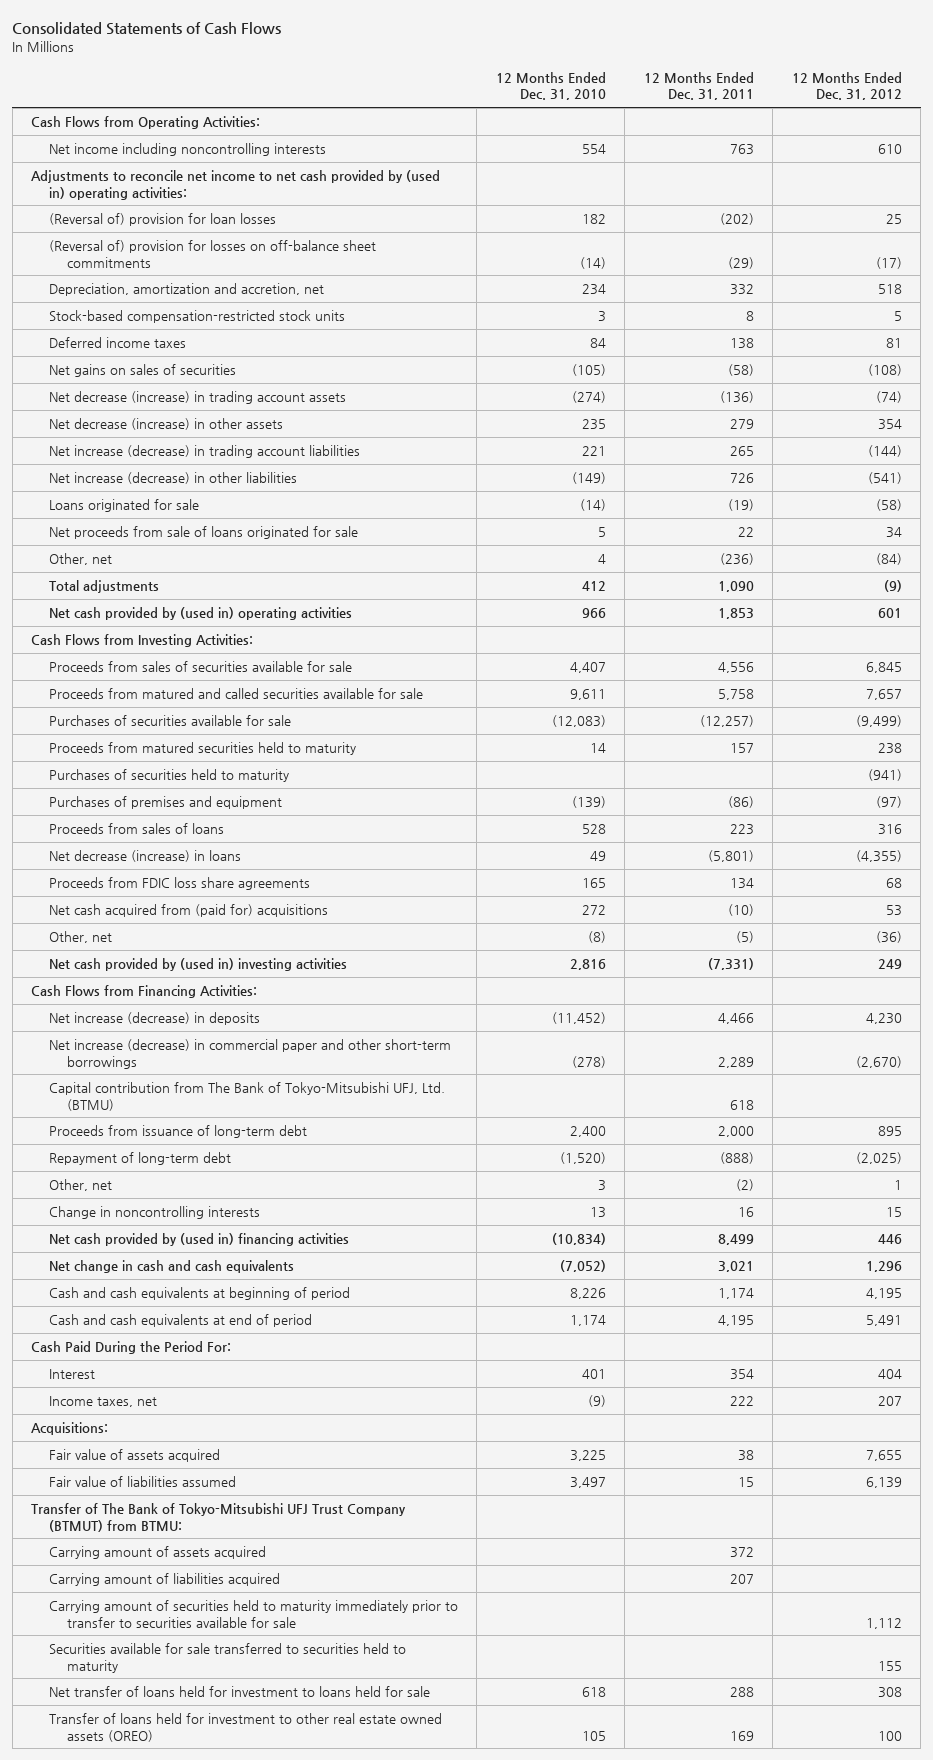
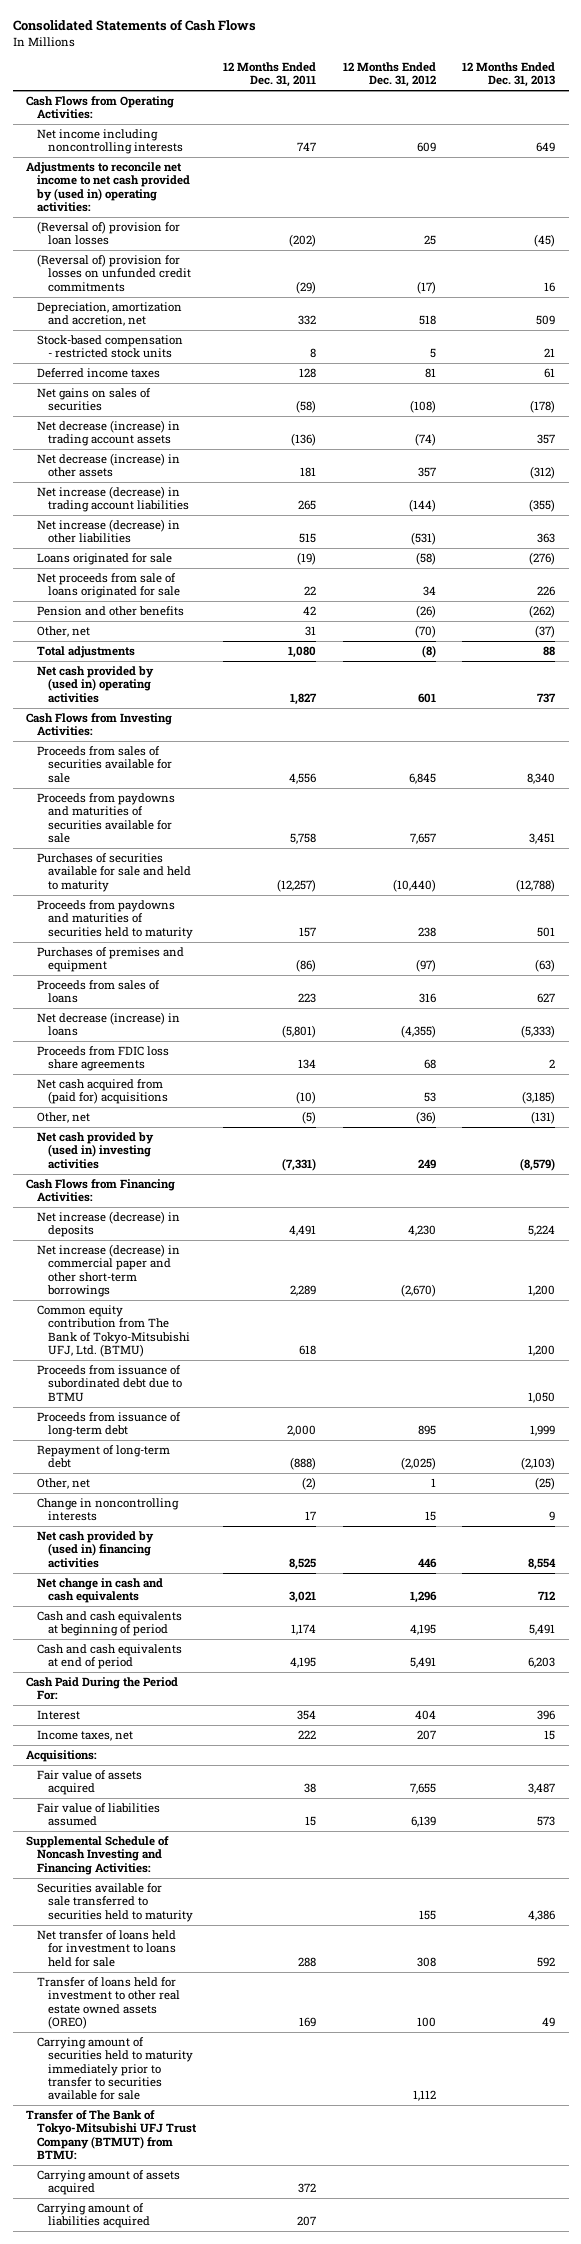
- | 12 Months Ended Dec. 31, 2010 | 12 Months Ended Dec. 31, 2011 | 12 Months Ended Dec. 31, 2012
+ | 12 Months Ended Dec. 31, 2011 | 12 Months Ended Dec. 31, 2012 | 12 Months Ended Dec. 31, 2013
- Net income including noncontrolling interests | 554 | 763 | 610
+ Net income including noncontrolling interests | 747 | 609 | 649
- (Reversal of) provision for losses on off-balance sheet commitments | (14) | (29) | (17)
+ (Reversal of) provision for losses on unfunded credit commitments | (29) | (17) | 16
- Stock-based compensation-restricted stock units | 3 | 8 | 5
- Deferred income taxes | 84 | 138 | 81
+ Stock-based compensation - restricted stock units | 8 | 5 | 21
+ Deferred income taxes | 128 | 81 | 61
- Net decrease (increase) in other assets | 235 | 279 | 354
+ Net decrease (increase) in other assets | 181 | 357 | (312)
- Net increase (decrease) in other liabilities | (149) | 726 | (541)
+ Net increase (decrease) in other liabilities | 515 | (531) | 363
- Other, net | 4 | (236) | (84)
- Total adjustments | 412 | 1,090 | (9)
- Net cash provided by (used in) operating activities | 966 | 1,853 | 601
+ Pension and other benefits | 42 | (26) | (262)
+ Other, net | 31 | (70) | (37)
+ Total adjustments | 1,080 | (8) | 88
+ Net cash provided by (used in) operating activities | 1,827 | 601 | 737
- Proceeds from matured and called securities available for sale | 9,611 | 5,758 | 7,657
- Purchases of securities available for sale | (12,083) | (12,257) | (9,499)
- Proceeds from matured securities held to maturity | 14 | 157 | 238
- Purchases of securities held to maturity | | | (941)
+ Proceeds from paydowns and maturities of securities available for sale | 5,758 | 7,657 | 3,451
+ Purchases of securities available for sale and held to maturity | (12,257) | (10,440) | (12,788)
+ Proceeds from paydowns and maturities of securities held to maturity | 157 | 238 | 501
- Net increase (decrease) in deposits | (11,452) | 4,466 | 4,230
+ Net increase (decrease) in deposits | 4,491 | 4,230 | 5,224
- Capital contribution from The Bank of Tokyo-Mitsubishi UFJ, Ltd. (BTMU) | | 618 |
+ Common equity contribution from The Bank of Tokyo-Mitsubishi UFJ, Ltd. (BTMU) | 618 | | 1,200
+ Proceeds from issuance of subordinated debt due to BTMU | | | 1,050
- Change in noncontrolling interests | 13 | 16 | 15
- Net cash provided by (used in) financing activities | (10,834) | 8,499 | 446
+ Change in noncontrolling interests | 17 | 15 | 9
+ Net cash provided by (used in) financing activities | 8,525 | 446 | 8,554
+ Supplemental Schedule of Noncash Investing and Financing Activities:
moved down: Carrying amount of securities held to maturity immediately prior to transfer to securities available for sale | | 1,112 |
moved down: Transfer of The Bank of Tokyo-Mitsubishi UFJ Trust Company (BTMUT) from BTMU:
moved down: Carrying amount of assets acquired | 372 | |
moved down: Carrying amount of liabilities acquired | 207 | |

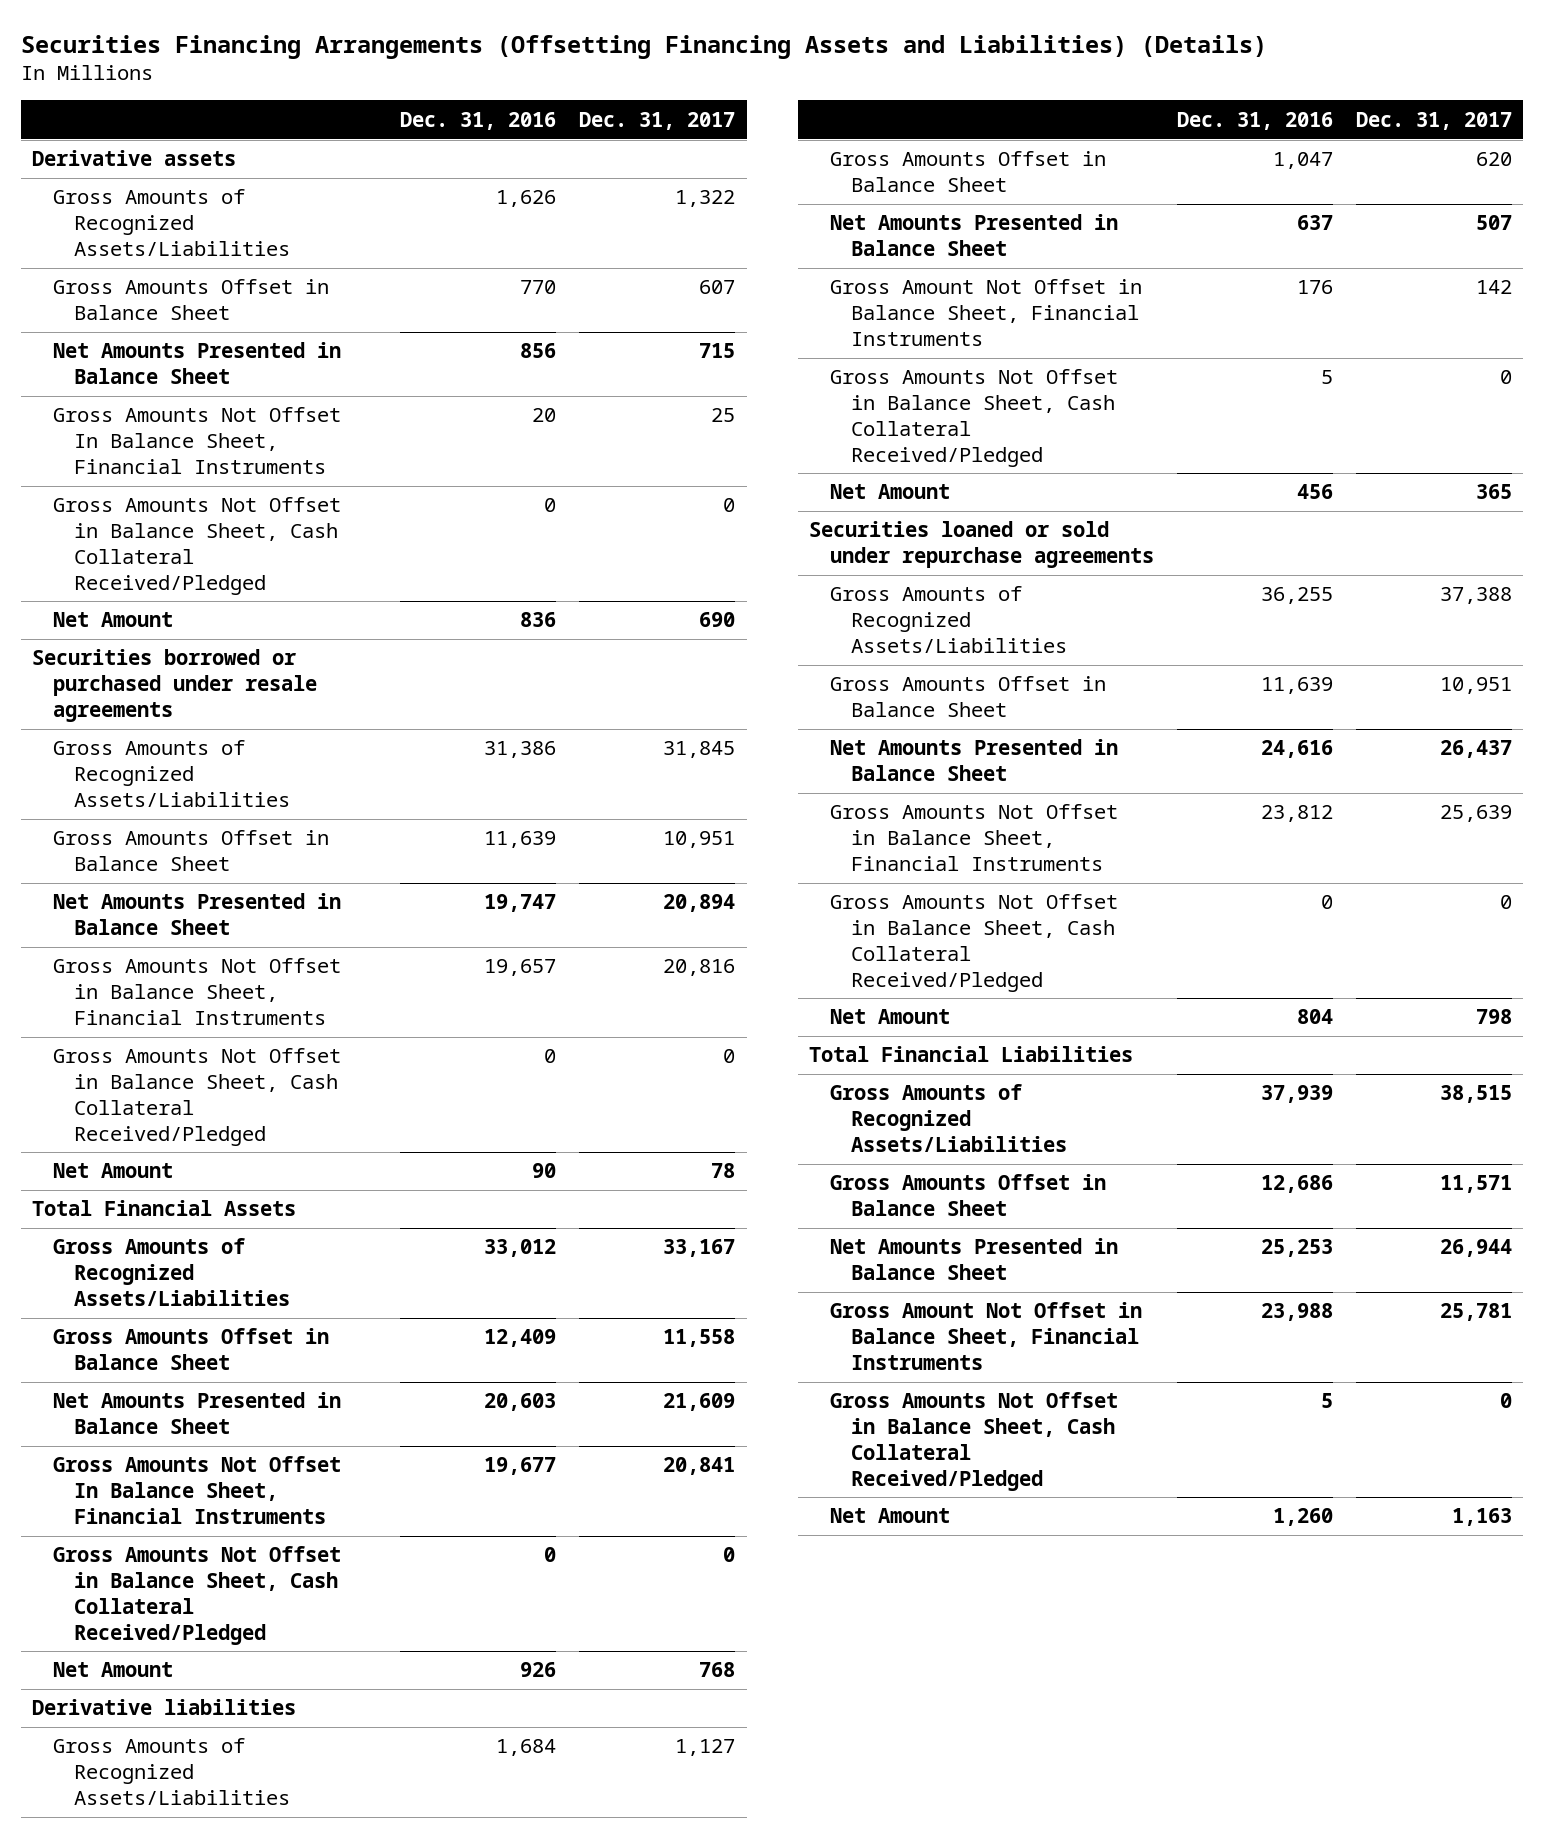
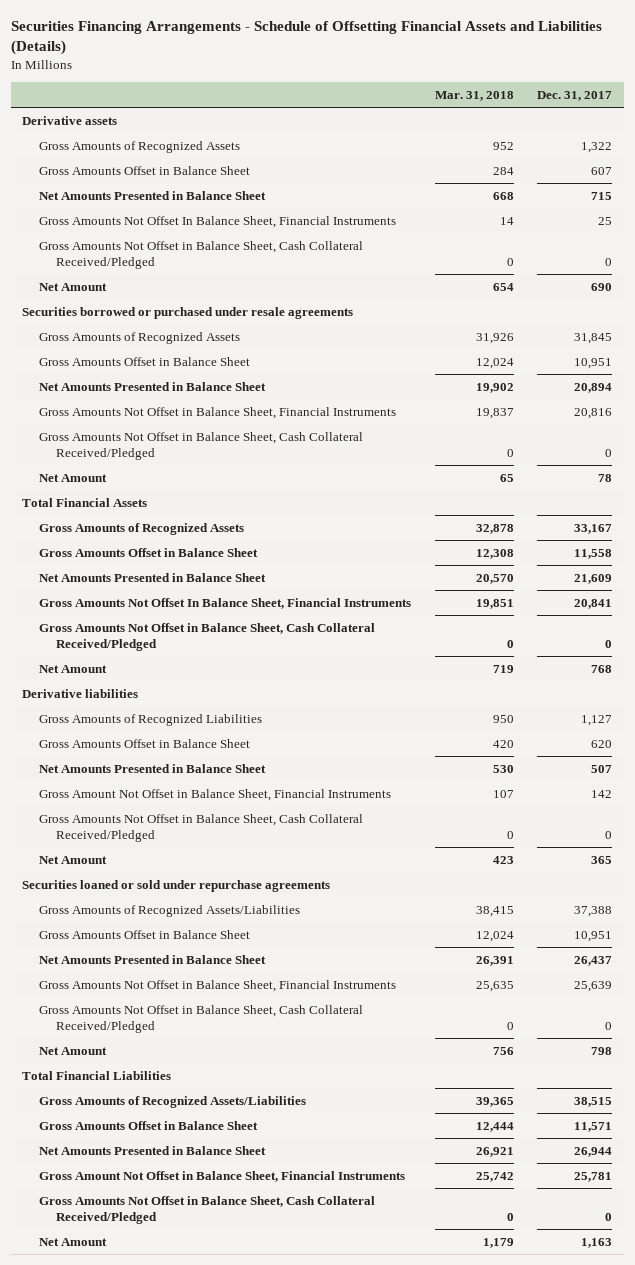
- Securities Financing Arrangements (Offsetting Financing Assets and Liabilities) (Details)
+ Securities Financing Arrangements - Schedule of Offsetting Financial Assets and Liabilities (Details)
- | Dec. 31, 2016 | Dec. 31, 2017
+ | Mar. 31, 2018 | Dec. 31, 2017
- Gross Amounts of Recognized Assets/Liabilities | 1,626 | 1,322
+ Gross Amounts of Recognized Assets | 952 | 1,322
- Gross Amounts of Recognized Assets/Liabilities | 31,386 | 31,845
+ Gross Amounts of Recognized Assets | 31,926 | 31,845
- Gross Amounts of Recognized Assets/Liabilities | 33,012 | 33,167
+ Gross Amounts of Recognized Assets | 32,878 | 33,167
- Gross Amounts of Recognized Assets/Liabilities | 1,684 | 1,127
+ Gross Amounts of Recognized Liabilities | 950 | 1,127

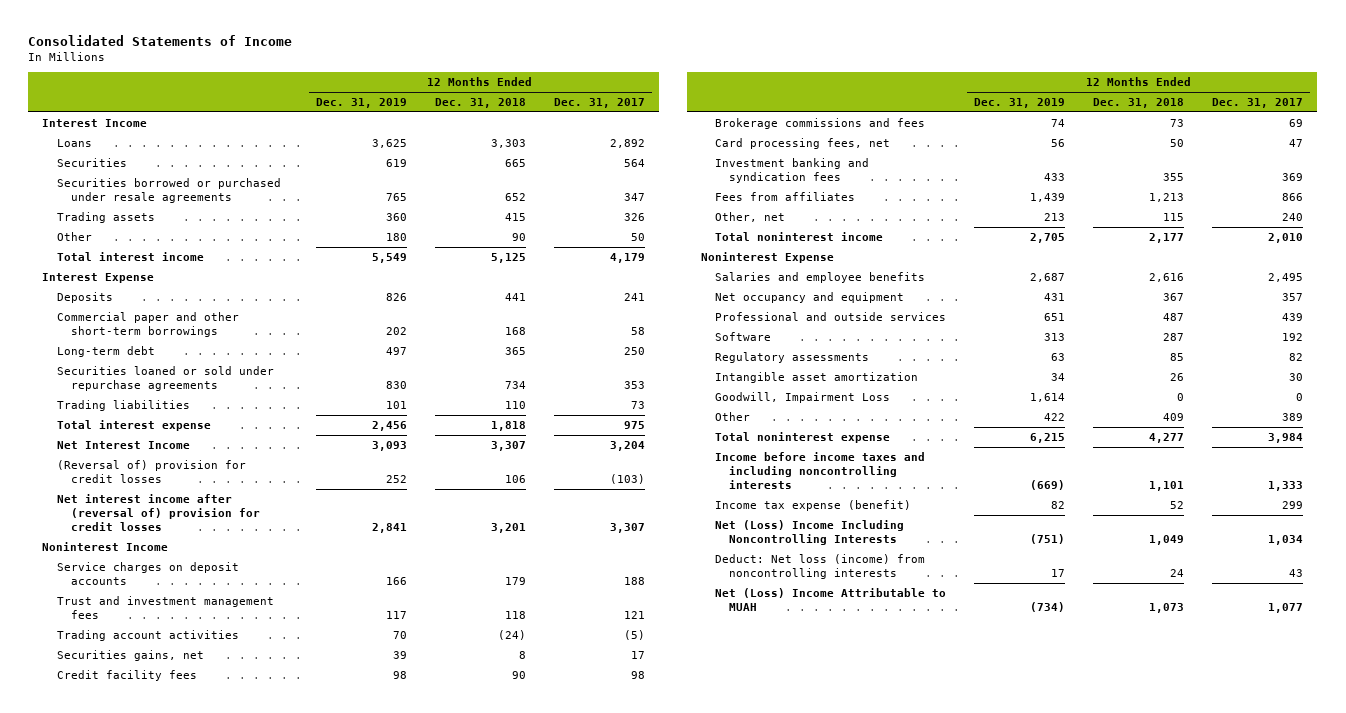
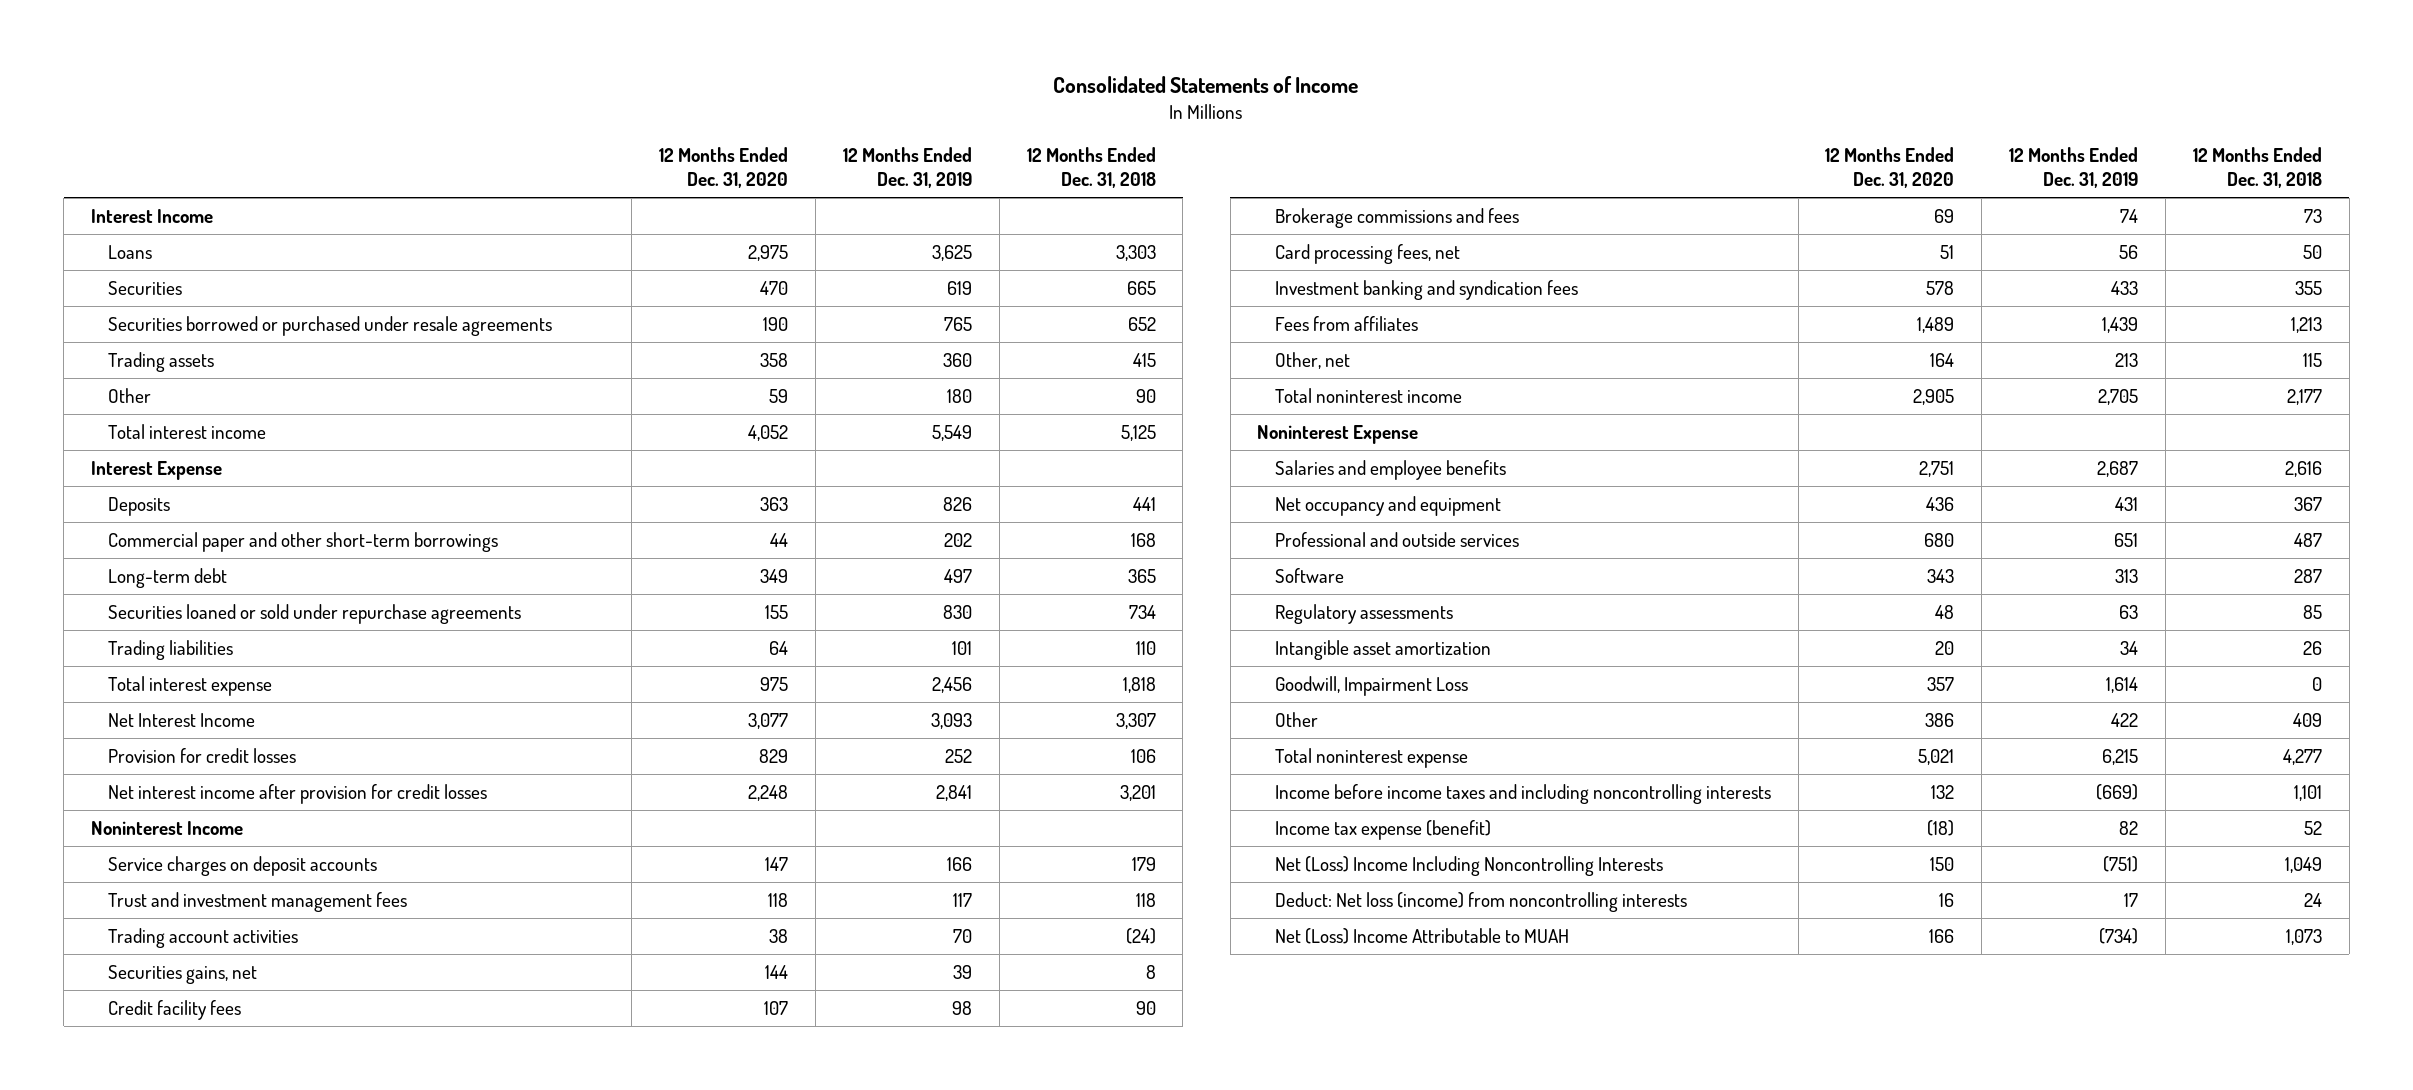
- | 12 Months Ended Dec. 31, 2019 | 12 Months Ended Dec. 31, 2018 | 12 Months Ended Dec. 31, 2017
+ | 12 Months Ended Dec. 31, 2020 | 12 Months Ended Dec. 31, 2019 | 12 Months Ended Dec. 31, 2018
- (Reversal of) provision for credit losses | 252 | 106 | (103)
- Net interest income after (reversal of) provision for credit losses | 2,841 | 3,201 | 3,307
+ Provision for credit losses | 829 | 252 | 106
+ Net interest income after provision for credit losses | 2,248 | 2,841 | 3,201

